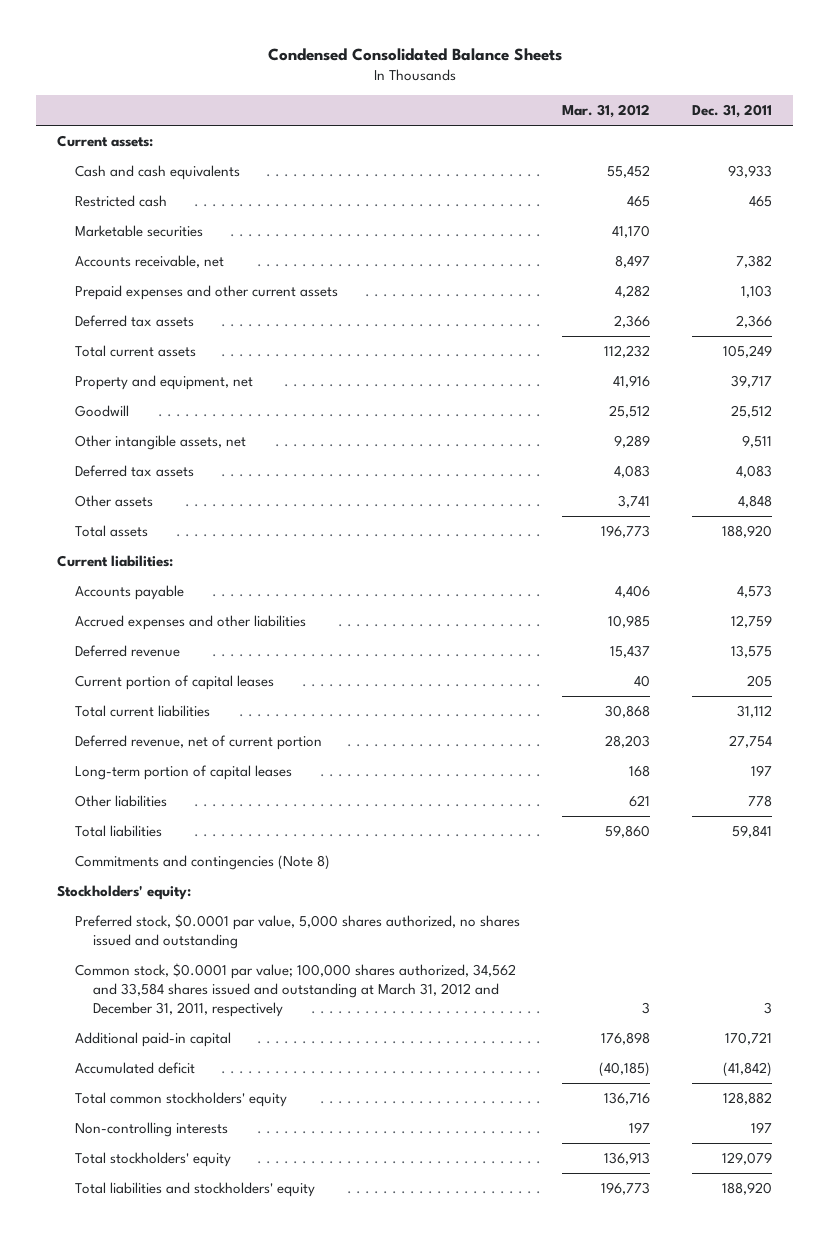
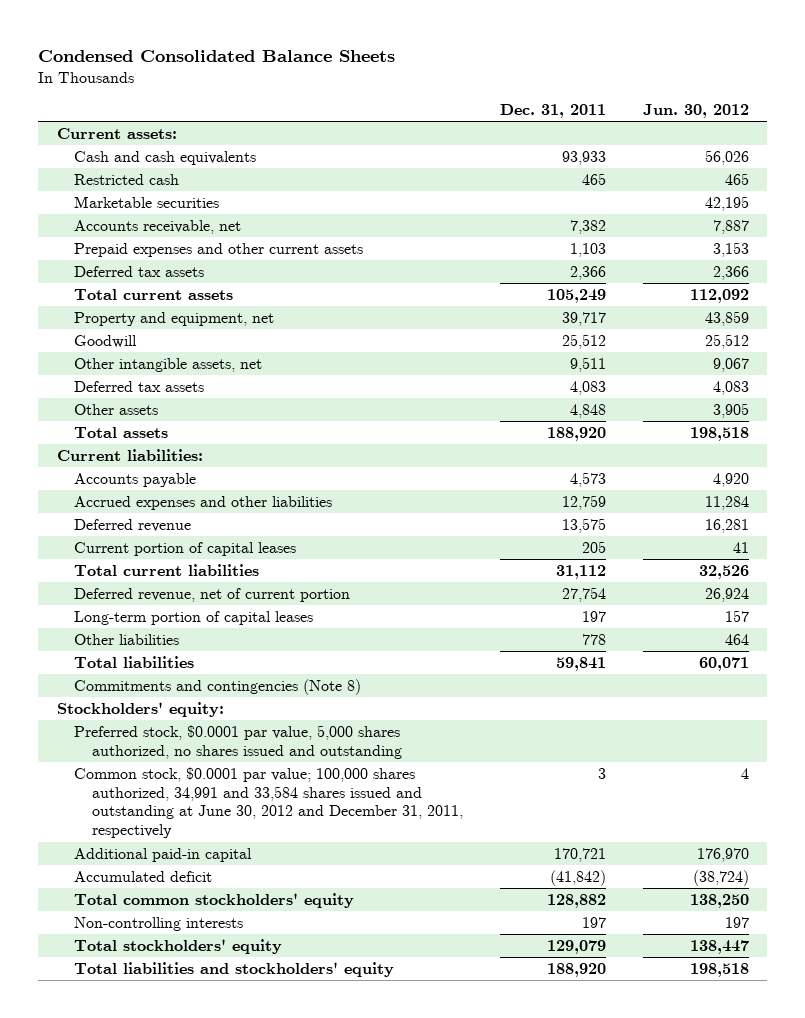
- | Mar. 31, 2012 | Dec. 31, 2011
+ | Dec. 31, 2011 | Jun. 30, 2012
- Common stock, $0.0001 par value; 100,000 shares authorized, 34,562 and 33,584 shares issued and outstanding at March 31, 2012 and December 31, 2011, respectively | 3 | 3
+ Common stock, $0.0001 par value; 100,000 shares authorized, 34,991 and 33,584 shares issued and outstanding at June 30, 2012 and December 31, 2011, respectively | 3 | 4

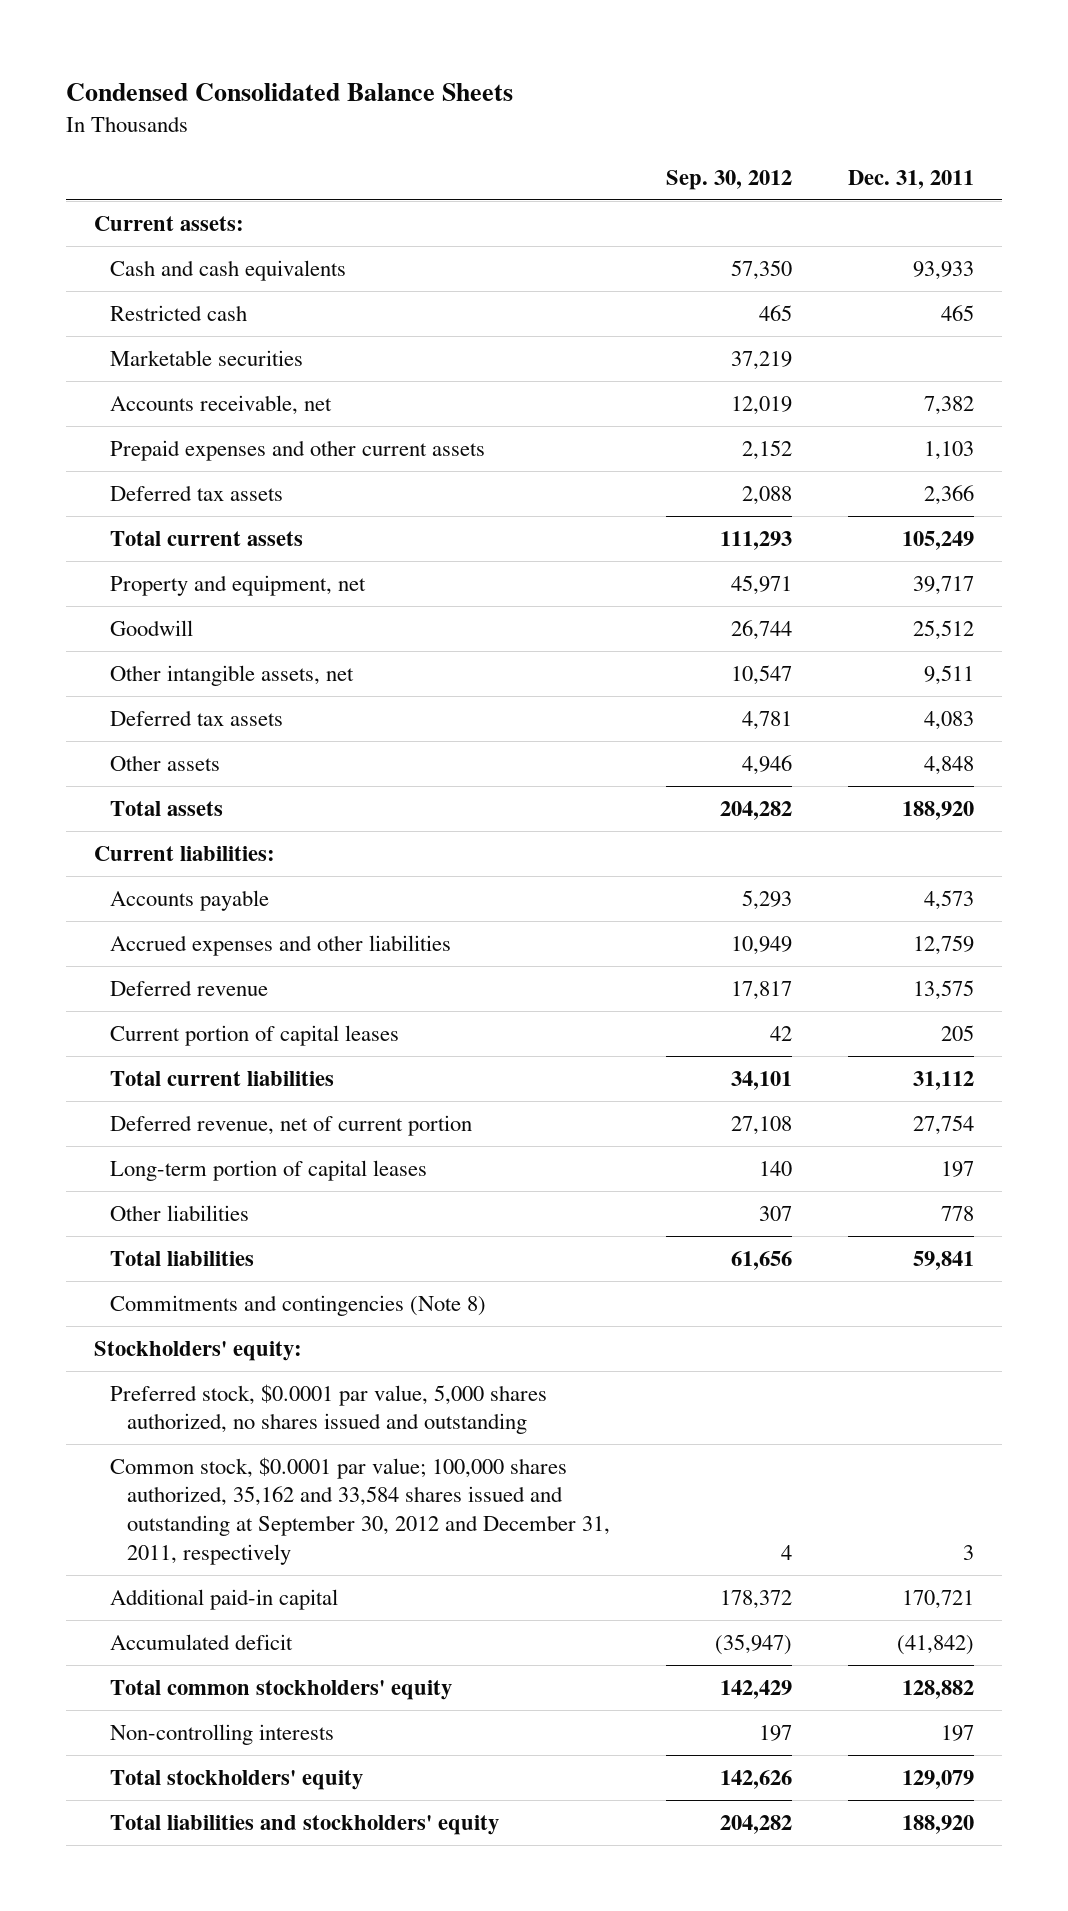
- | Dec. 31, 2011 | Jun. 30, 2012
+ | Sep. 30, 2012 | Dec. 31, 2011
- Common stock, $0.0001 par value; 100,000 shares authorized, 34,991 and 33,584 shares issued and outstanding at June 30, 2012 and December 31, 2011, respectively | 3 | 4
+ Common stock, $0.0001 par value; 100,000 shares authorized, 35,162 and 33,584 shares issued and outstanding at September 30, 2012 and December 31, 2011, respectively | 4 | 3

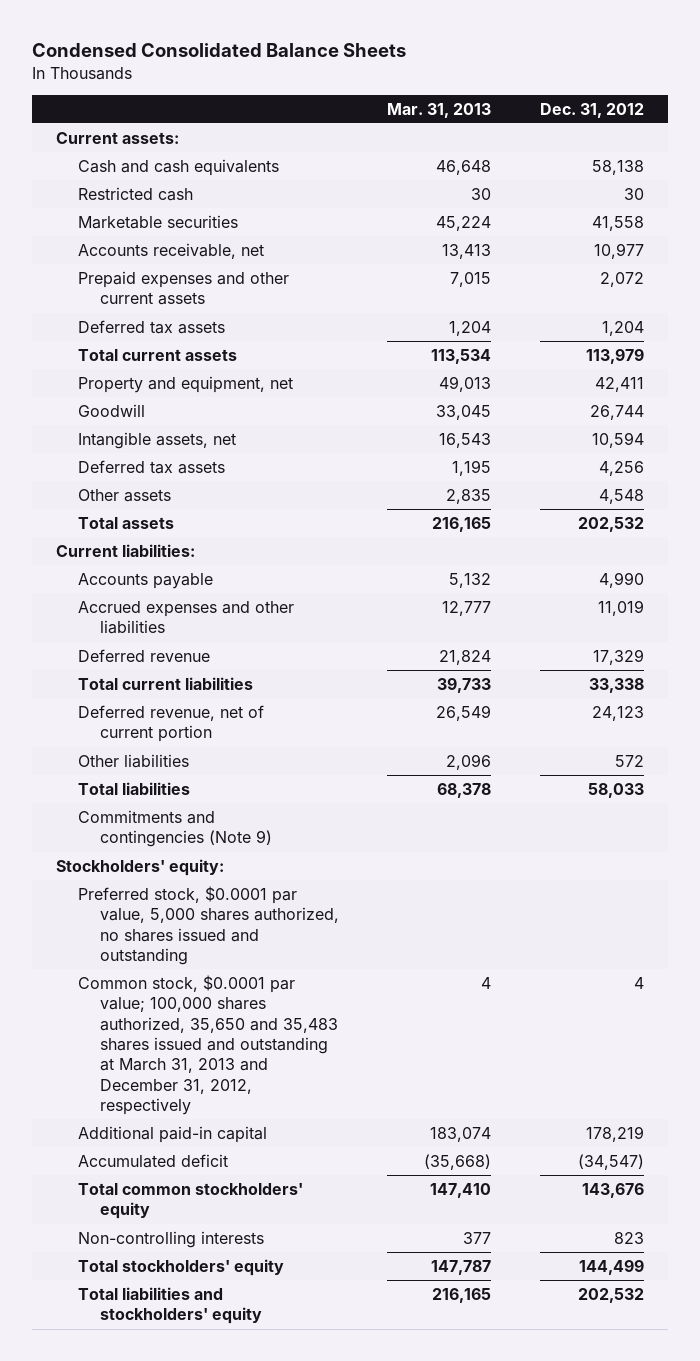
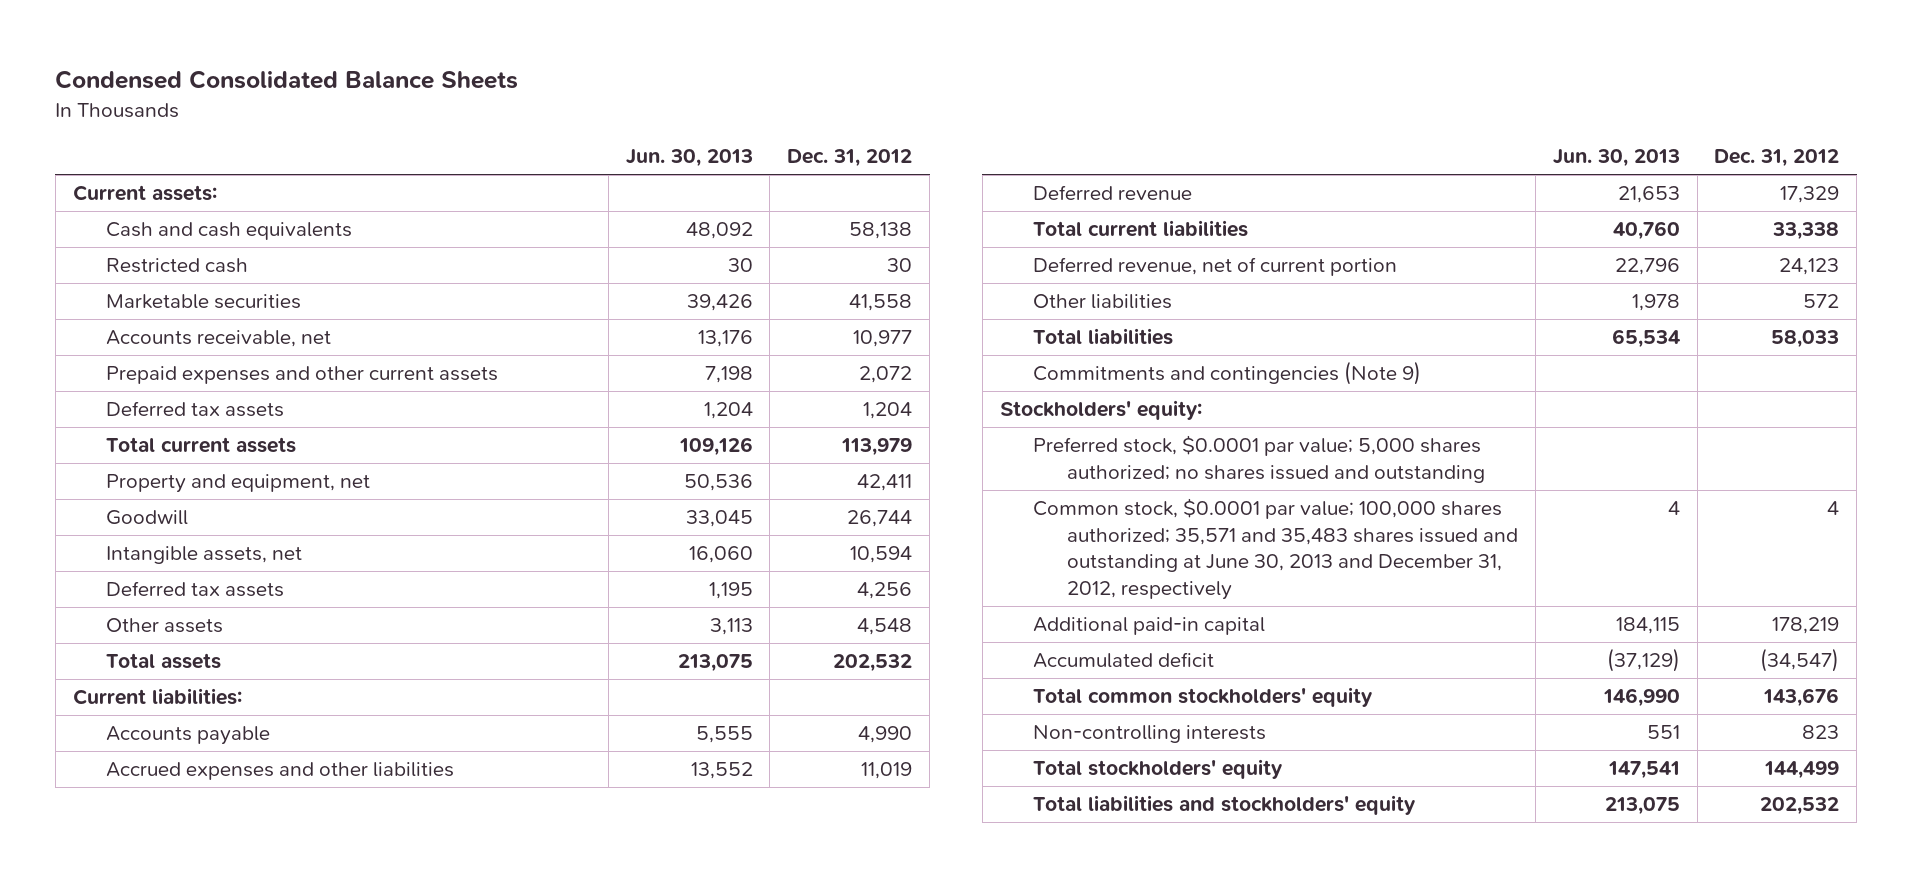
- | Mar. 31, 2013 | Dec. 31, 2012
+ | Jun. 30, 2013 | Dec. 31, 2012
- Preferred stock, $0.0001 par value, 5,000 shares authorized, no shares issued and outstanding
- Common stock, $0.0001 par value; 100,000 shares authorized, 35,650 and 35,483 shares issued and outstanding at March 31, 2013 and December 31, 2012, respectively | 4 | 4
+ Preferred stock, $0.0001 par value; 5,000 shares authorized; no shares issued and outstanding
+ Common stock, $0.0001 par value; 100,000 shares authorized; 35,571 and 35,483 shares issued and outstanding at June 30, 2013 and December 31, 2012, respectively | 4 | 4

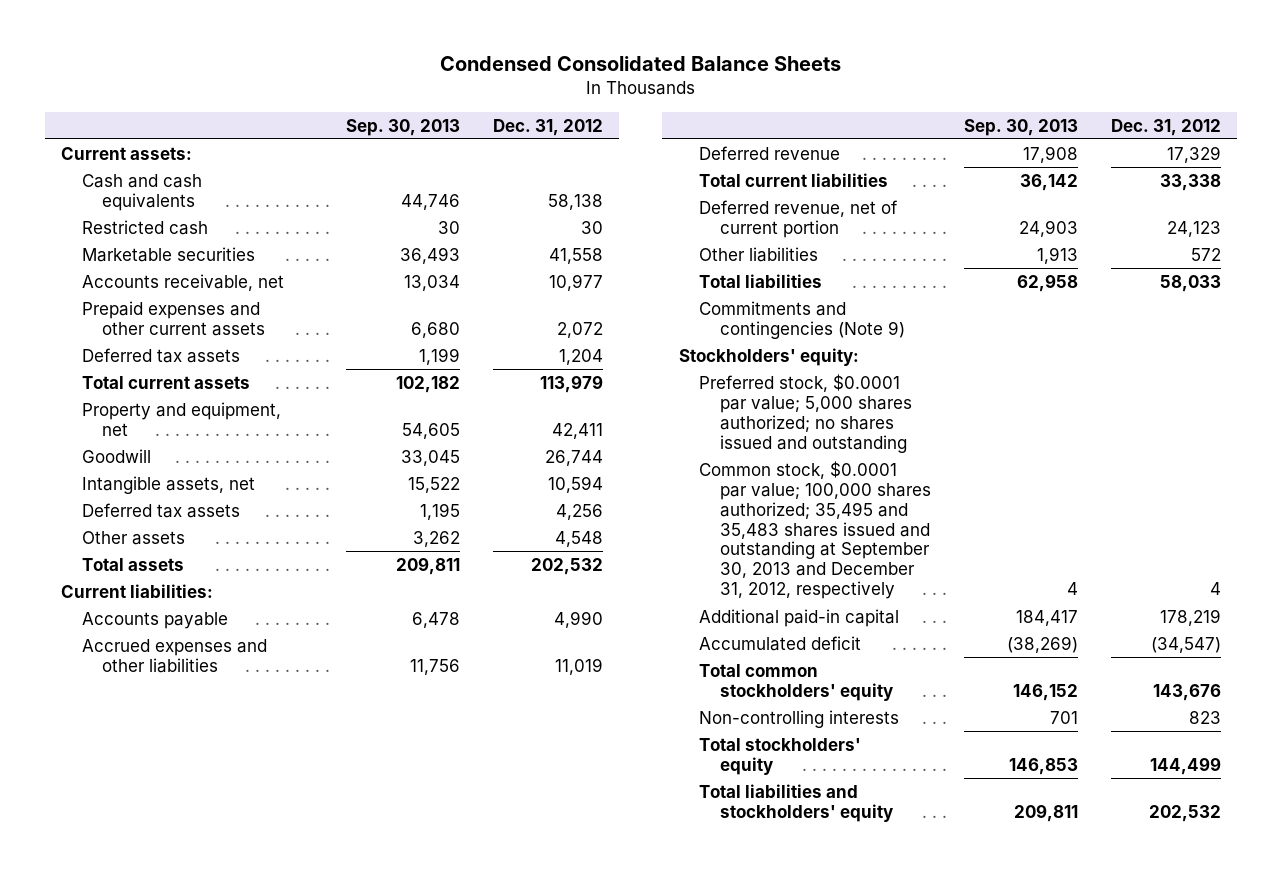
- | Jun. 30, 2013 | Dec. 31, 2012
+ | Sep. 30, 2013 | Dec. 31, 2012
- Common stock, $0.0001 par value; 100,000 shares authorized; 35,571 and 35,483 shares issued and outstanding at June 30, 2013 and December 31, 2012, respectively | 4 | 4
+ Common stock, $0.0001 par value; 100,000 shares authorized; 35,495 and 35,483 shares issued and outstanding at September 30, 2013 and December 31, 2012, respectively | 4 | 4

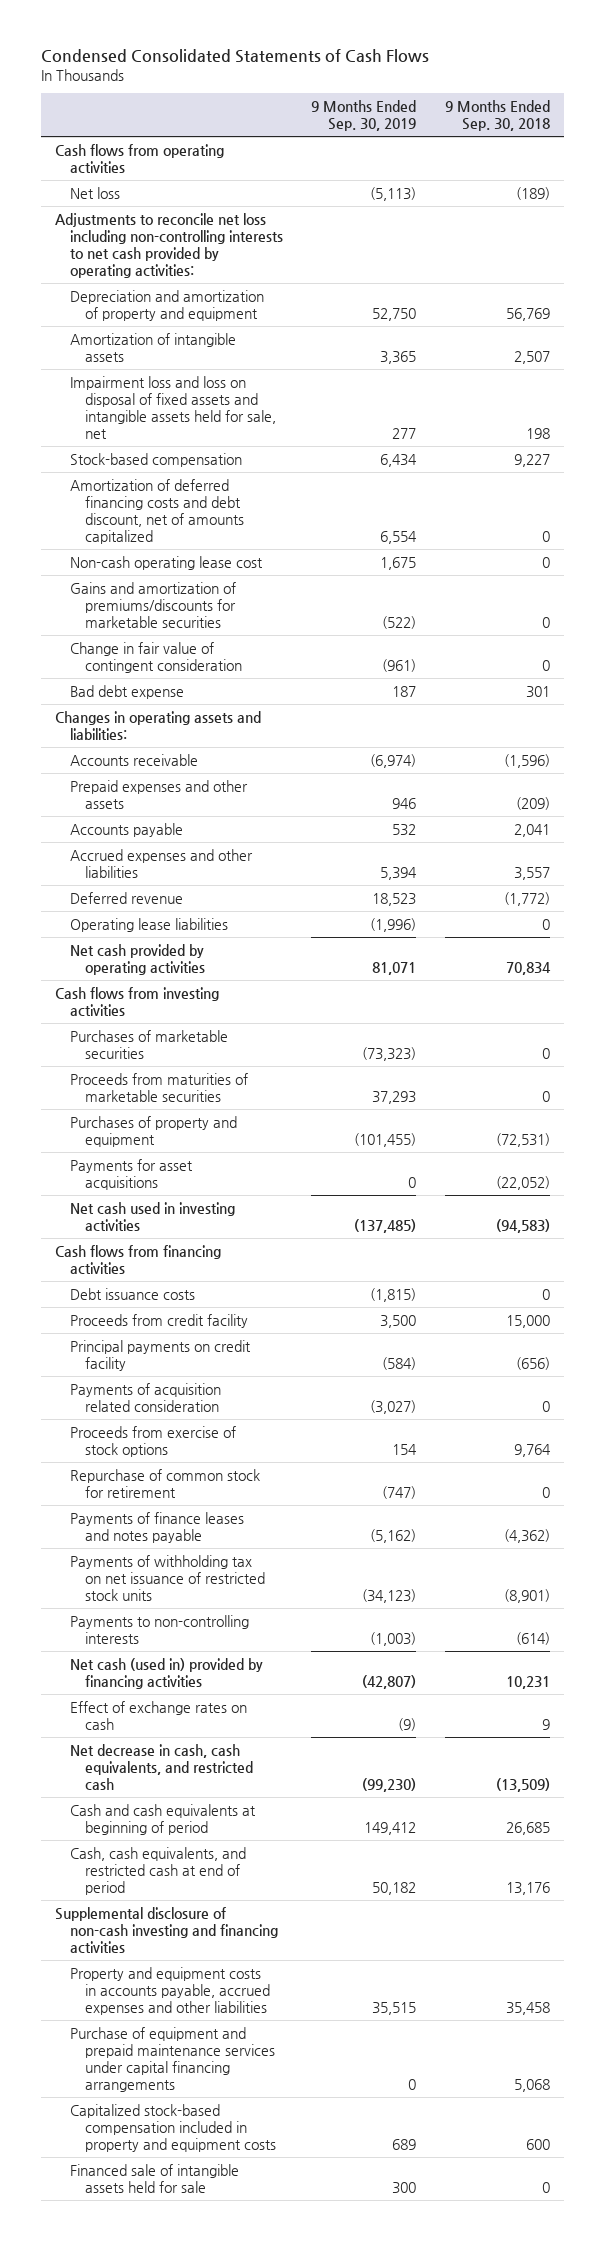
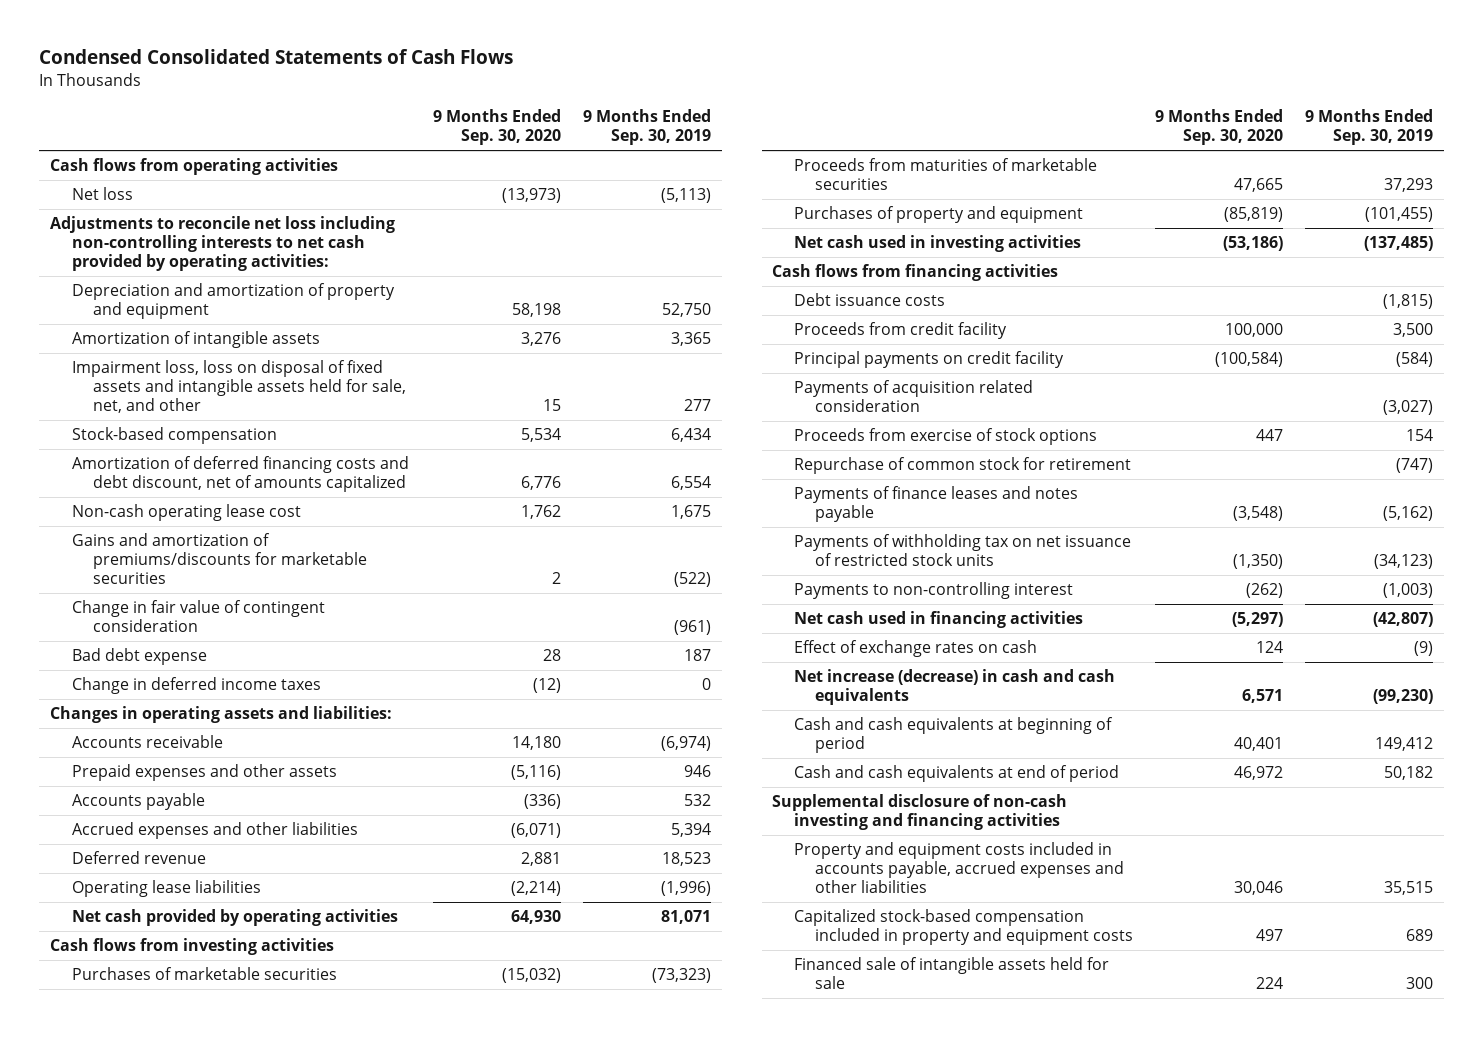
- | 9 Months Ended Sep. 30, 2019 | 9 Months Ended Sep. 30, 2018
+ | 9 Months Ended Sep. 30, 2020 | 9 Months Ended Sep. 30, 2019
- Impairment loss and loss on disposal of fixed assets and intangible assets held for sale, net | 277 | 198
+ Impairment loss, loss on disposal of fixed assets and intangible assets held for sale, net, and other | 15 | 277
+ Change in deferred income taxes | (12) | 0
- Payments for asset acquisitions | 0 | (22,052)
- Payments to non-controlling interests | (1,003) | (614)
- Net cash (used in) provided by financing activities | (42,807) | 10,231
+ Payments to non-controlling interest | (262) | (1,003)
+ Net cash used in financing activities | (5,297) | (42,807)
- Net decrease in cash, cash equivalents, and restricted cash | (99,230) | (13,509)
+ Net increase (decrease) in cash and cash equivalents | 6,571 | (99,230)
- Cash, cash equivalents, and restricted cash at end of period | 50,182 | 13,176
+ Cash and cash equivalents at end of period | 46,972 | 50,182
- Property and equipment costs in accounts payable, accrued expenses and other liabilities | 35,515 | 35,458
- Purchase of equipment and prepaid maintenance services under capital financing arrangements | 0 | 5,068
+ Property and equipment costs included in accounts payable, accrued expenses and other liabilities | 30,046 | 35,515

